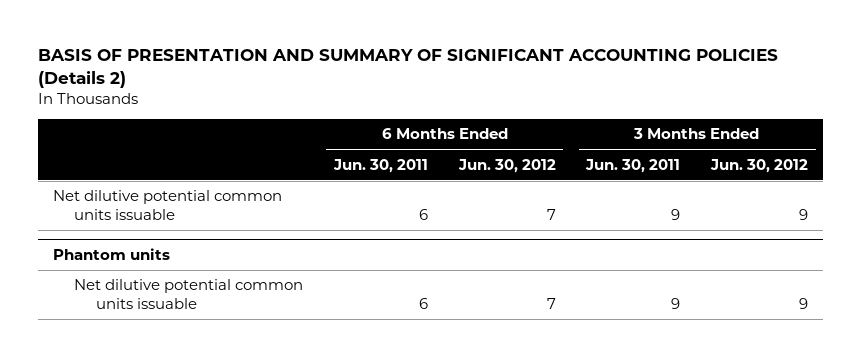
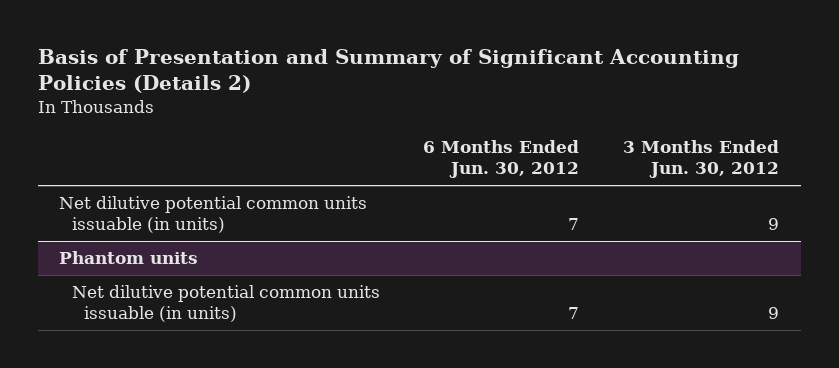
- BASIS OF PRESENTATION AND SUMMARY OF SIGNIFICANT ACCOUNTING POLICIES (Details 2)
+ Basis of Presentation and Summary of Significant Accounting Policies (Details 2)
- | 6 Months Ended Jun. 30, 2011 | 6 Months Ended Jun. 30, 2012 | 3 Months Ended Jun. 30, 2011 | 3 Months Ended Jun. 30, 2012
+ | 6 Months Ended Jun. 30, 2012 | 3 Months Ended Jun. 30, 2012
- Net dilutive potential common units issuable | 6 | 7 | 9 | 9
+ Net dilutive potential common units issuable (in units) | 7 | 9
@ Phantom units
- Net dilutive potential common units issuable | 6 | 7 | 9 | 9
+ Net dilutive potential common units issuable (in units) | 7 | 9

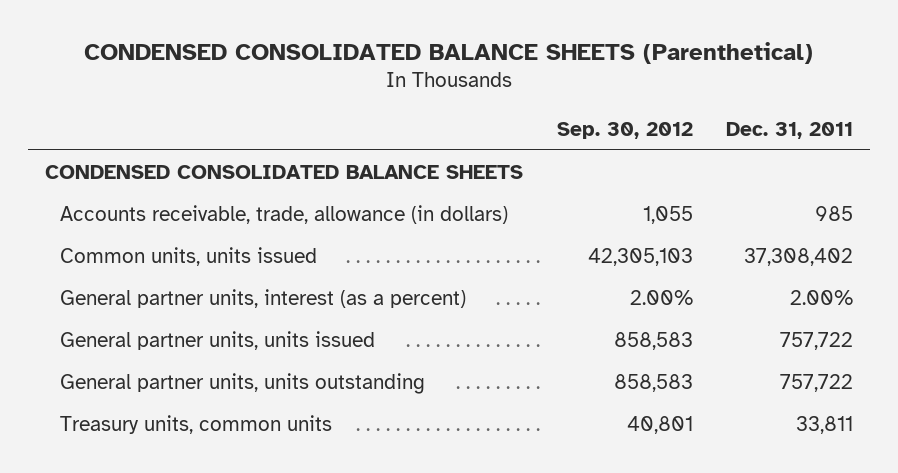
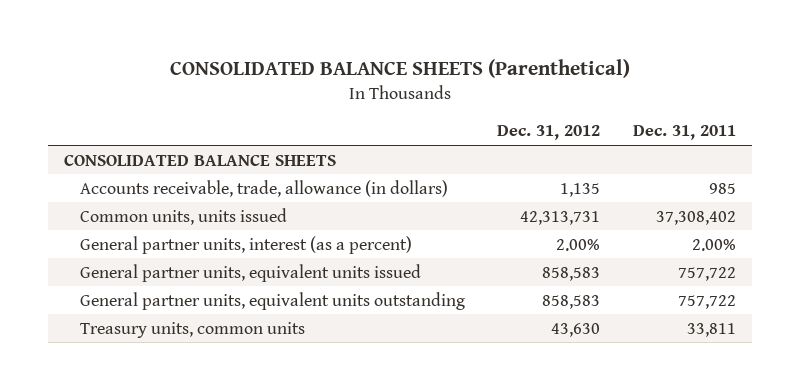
- CONDENSED CONSOLIDATED BALANCE SHEETS (Parenthetical)
+ CONSOLIDATED BALANCE SHEETS (Parenthetical)
- | Sep. 30, 2012 | Dec. 31, 2011
+ | Dec. 31, 2012 | Dec. 31, 2011
- CONDENSED CONSOLIDATED BALANCE SHEETS
+ CONSOLIDATED BALANCE SHEETS
- General partner units, units issued | 858,583 | 757,722
- General partner units, units outstanding | 858,583 | 757,722
+ General partner units, equivalent units issued | 858,583 | 757,722
+ General partner units, equivalent units outstanding | 858,583 | 757,722

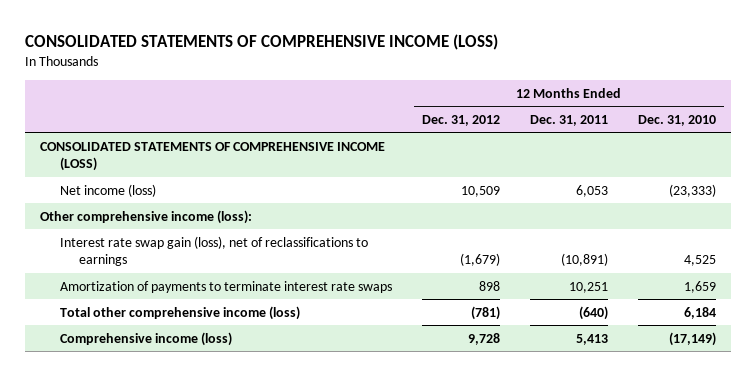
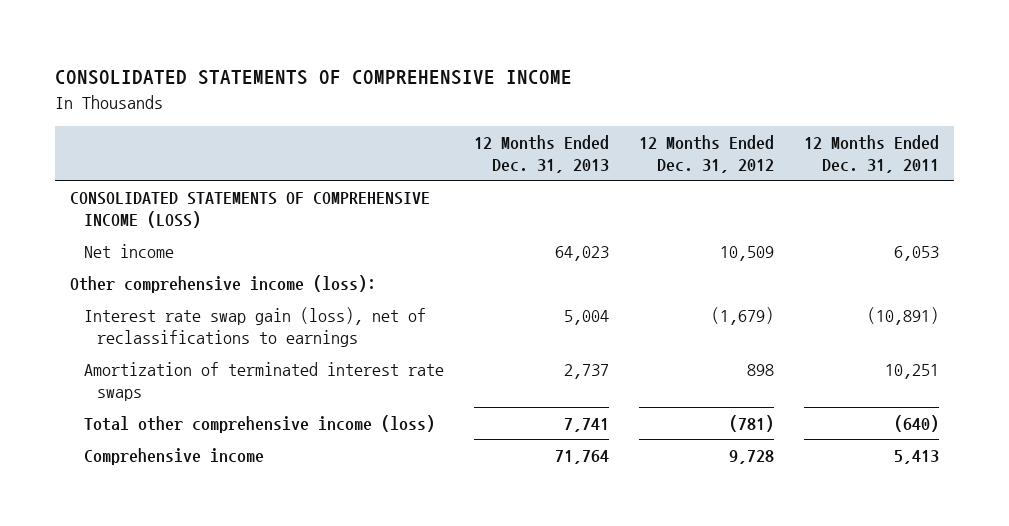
- CONSOLIDATED STATEMENTS OF COMPREHENSIVE INCOME (LOSS)
+ CONSOLIDATED STATEMENTS OF COMPREHENSIVE INCOME
- | 12 Months Ended Dec. 31, 2012 | 12 Months Ended Dec. 31, 2011 | 12 Months Ended Dec. 31, 2010
+ | 12 Months Ended Dec. 31, 2013 | 12 Months Ended Dec. 31, 2012 | 12 Months Ended Dec. 31, 2011
- Net income (loss) | 10,509 | 6,053 | (23,333)
+ Net income | 64,023 | 10,509 | 6,053
- Amortization of payments to terminate interest rate swaps | 898 | 10,251 | 1,659
+ Amortization of terminated interest rate swaps | 2,737 | 898 | 10,251
- Comprehensive income (loss) | 9,728 | 5,413 | (17,149)
+ Comprehensive income | 71,764 | 9,728 | 5,413

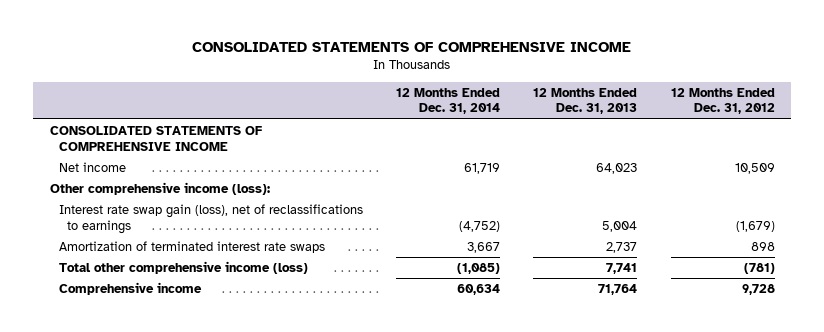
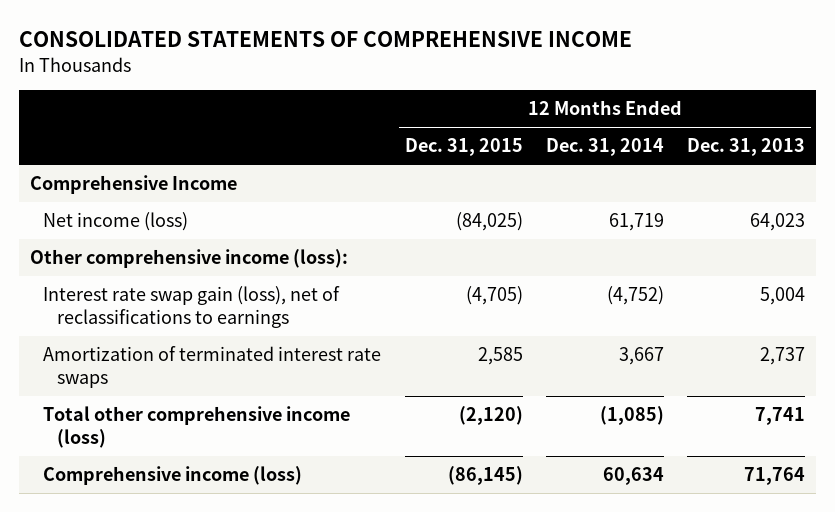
- | 12 Months Ended Dec. 31, 2014 | 12 Months Ended Dec. 31, 2013 | 12 Months Ended Dec. 31, 2012
+ | 12 Months Ended Dec. 31, 2015 | 12 Months Ended Dec. 31, 2014 | 12 Months Ended Dec. 31, 2013
- CONSOLIDATED STATEMENTS OF COMPREHENSIVE INCOME
- Net income | 61,719 | 64,023 | 10,509
+ Comprehensive Income
+ Net income (loss) | (84,025) | 61,719 | 64,023
- Comprehensive income | 60,634 | 71,764 | 9,728
+ Comprehensive income (loss) | (86,145) | 60,634 | 71,764

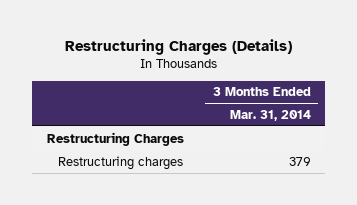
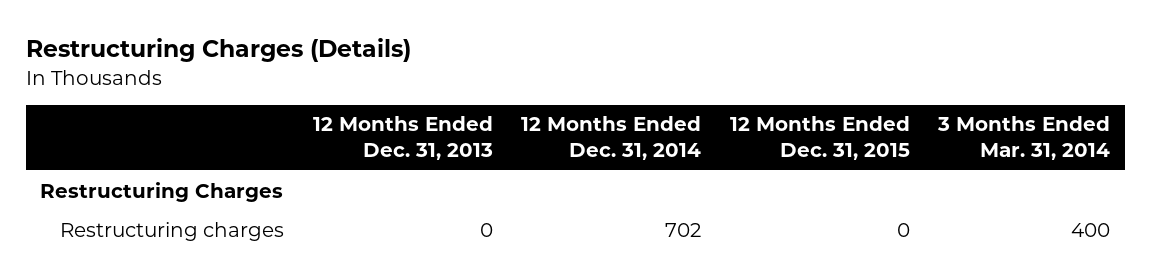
- | 3 Months Ended Mar. 31, 2014
+ | 12 Months Ended Dec. 31, 2013 | 12 Months Ended Dec. 31, 2014 | 12 Months Ended Dec. 31, 2015 | 3 Months Ended Mar. 31, 2014
- Restructuring charges | 379
+ Restructuring charges | 0 | 702 | 0 | 400

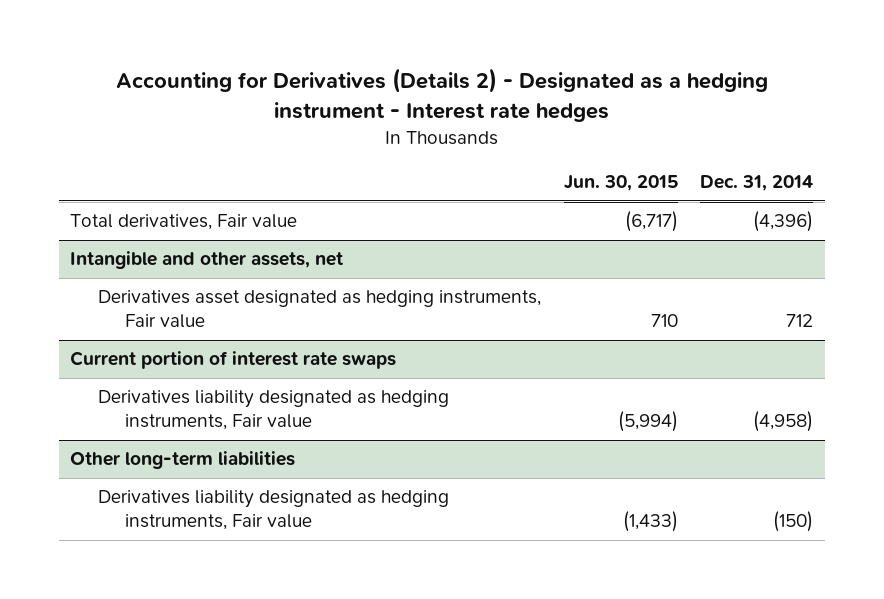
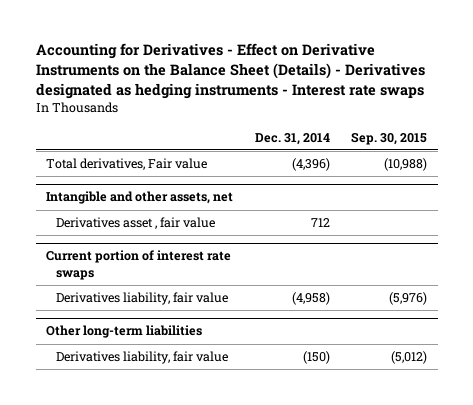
- Accounting for Derivatives (Details 2) - Designated as a hedging instrument - Interest rate hedges
+ Accounting for Derivatives - Effect on Derivative Instruments on the Balance Sheet (Details) - Derivatives designated as hedging instruments - Interest rate swaps
- | Jun. 30, 2015 | Dec. 31, 2014
+ | Dec. 31, 2014 | Sep. 30, 2015
@ Intangible and other assets, net
- Derivatives asset designated as hedging instruments, Fair value | 710 | 712
+ Derivatives asset , fair value | 712 |
@ Current portion of interest rate swaps
- Derivatives liability designated as hedging instruments, Fair value | (5,994) | (4,958)
+ Derivatives liability, fair value | (4,958) | (5,976)
@ Other long-term liabilities
- Derivatives liability designated as hedging instruments, Fair value | (1,433) | (150)
+ Derivatives liability, fair value | (150) | (5,012)

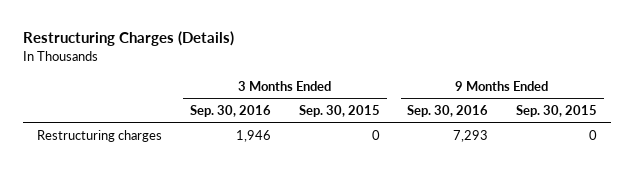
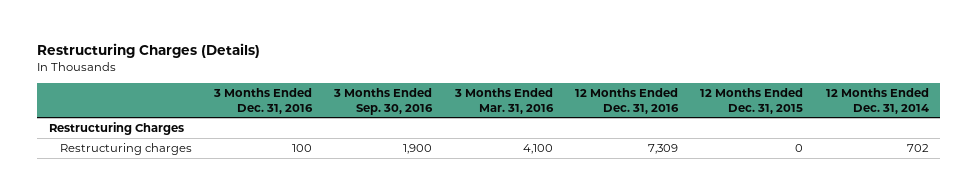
- | 3 Months Ended Sep. 30, 2016 | 3 Months Ended Sep. 30, 2015 | 9 Months Ended Sep. 30, 2016 | 9 Months Ended Sep. 30, 2015
+ | 3 Months Ended Dec. 31, 2016 | 3 Months Ended Sep. 30, 2016 | 3 Months Ended Mar. 31, 2016 | 12 Months Ended Dec. 31, 2016 | 12 Months Ended Dec. 31, 2015 | 12 Months Ended Dec. 31, 2014
- Restructuring charges | 1,946 | 0 | 7,293 | 0
+ Restructuring Charges
+ Restructuring charges | 100 | 1,900 | 4,100 | 7,309 | 0 | 702

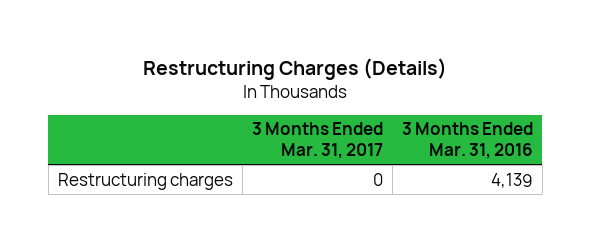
- | 3 Months Ended Dec. 31, 2016 | 3 Months Ended Sep. 30, 2016 | 3 Months Ended Mar. 31, 2016 | 12 Months Ended Dec. 31, 2016 | 12 Months Ended Dec. 31, 2015 | 12 Months Ended Dec. 31, 2014
+ | 3 Months Ended Mar. 31, 2017 | 3 Months Ended Mar. 31, 2016
- Restructuring Charges
- Restructuring charges | 100 | 1,900 | 4,100 | 7,309 | 0 | 702
+ Restructuring charges | 0 | 4,139

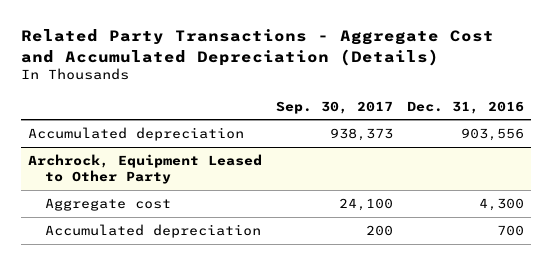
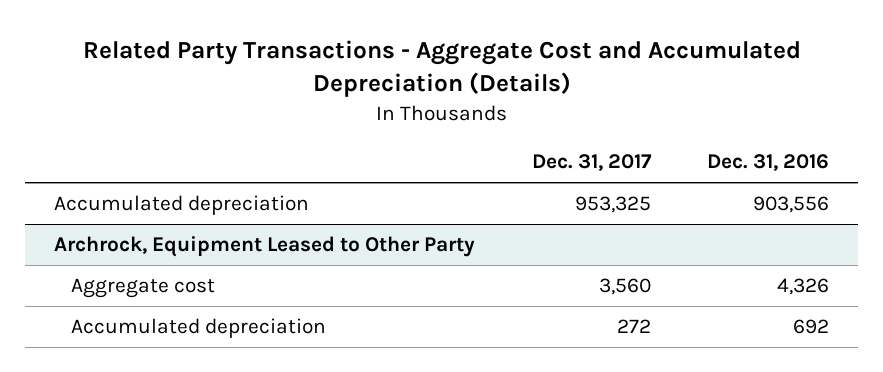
- | Sep. 30, 2017 | Dec. 31, 2016
+ | Dec. 31, 2017 | Dec. 31, 2016
@ Archrock, Equipment Leased to Other Party
- Aggregate cost | 24,100 | 4,300
- Accumulated depreciation | 200 | 700
+ Aggregate cost | 3,560 | 4,326
+ Accumulated depreciation | 272 | 692

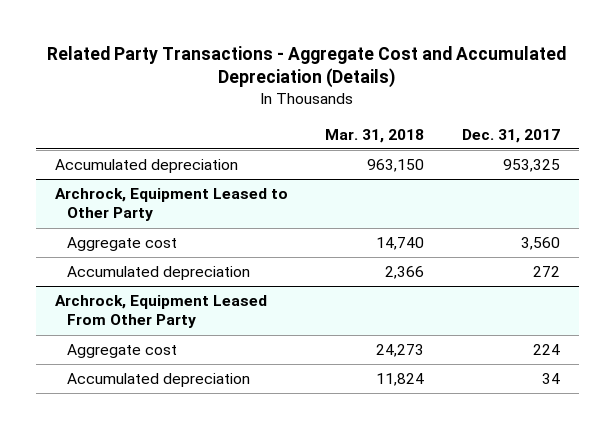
- | Dec. 31, 2017 | Dec. 31, 2016
+ | Mar. 31, 2018 | Dec. 31, 2017
+ Archrock, Equipment Leased From Other Party
+ Aggregate cost | 24,273 | 224
+ Accumulated depreciation | 11,824 | 34

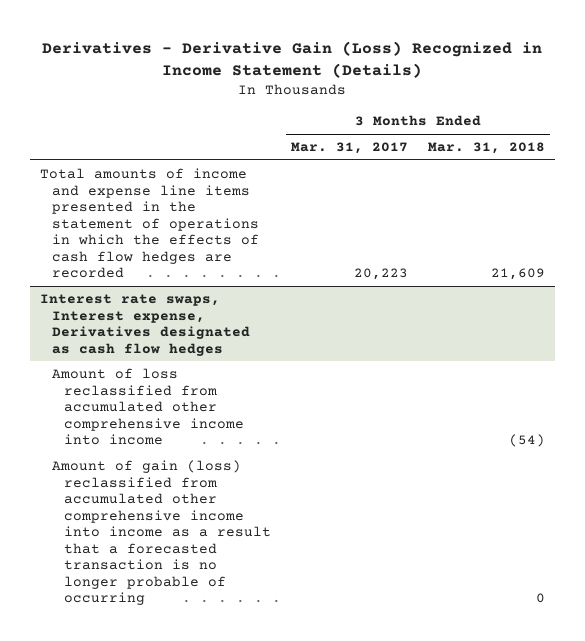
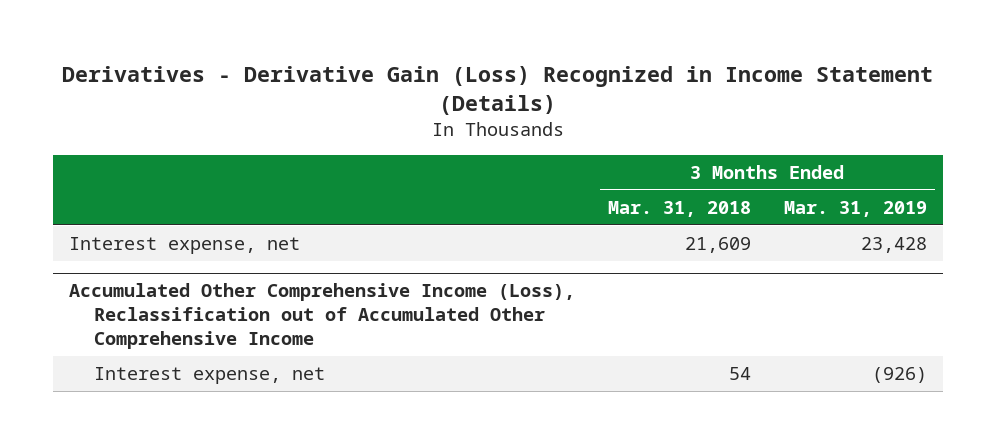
- | 3 Months Ended Mar. 31, 2017 | 3 Months Ended Mar. 31, 2018
+ | 3 Months Ended Mar. 31, 2018 | 3 Months Ended Mar. 31, 2019
- Total amounts of income and expense line items presented in the statement of operations in which the effects of cash flow hedges are recorded | 20,223 | 21,609
- Interest rate swaps, Interest expense, Derivatives designated as cash flow hedges
- Amount of loss reclassified from accumulated other comprehensive income into income | | (54)
- Amount of gain (loss) reclassified from accumulated other comprehensive income into income as a result that a forecasted transaction is no longer probable of occurring | | 0
+ Interest expense, net | 21,609 | 23,428
+ Accumulated Other Comprehensive Income (Loss), Reclassification out of Accumulated Other Comprehensive Income
+ Interest expense, net | 54 | (926)

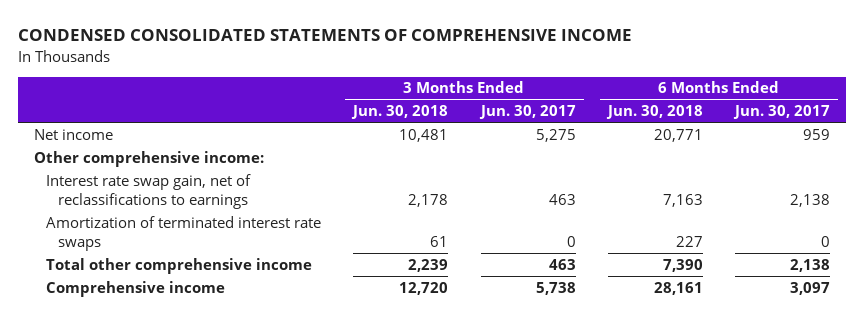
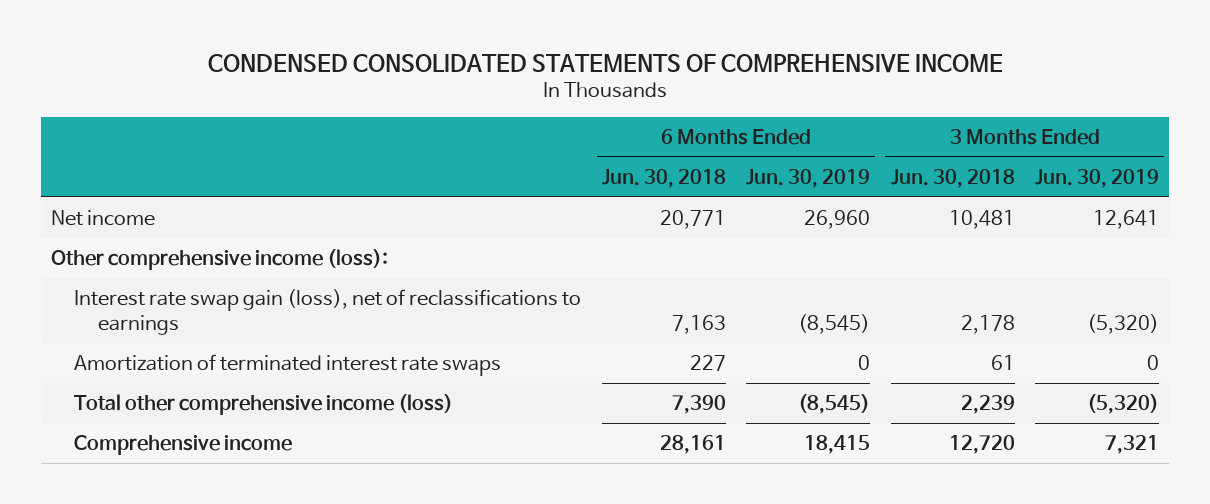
- | 3 Months Ended Jun. 30, 2018 | 3 Months Ended Jun. 30, 2017 | 6 Months Ended Jun. 30, 2018 | 6 Months Ended Jun. 30, 2017
+ | 6 Months Ended Jun. 30, 2018 | 6 Months Ended Jun. 30, 2019 | 3 Months Ended Jun. 30, 2018 | 3 Months Ended Jun. 30, 2019
- Other comprehensive income:
- Interest rate swap gain, net of reclassifications to earnings | 2,178 | 463 | 7,163 | 2,138
+ Other comprehensive income (loss):
+ Interest rate swap gain (loss), net of reclassifications to earnings | 7,163 | (8,545) | 2,178 | (5,320)
- Total other comprehensive income | 2,239 | 463 | 7,390 | 2,138
+ Total other comprehensive income (loss) | 7,390 | (8,545) | 2,239 | (5,320)

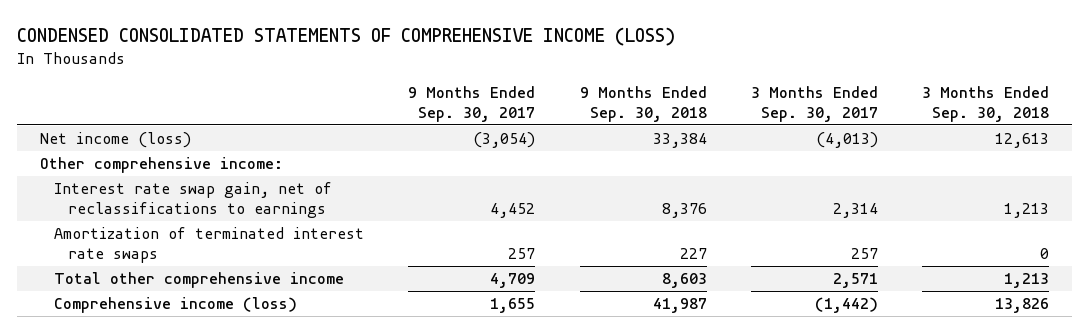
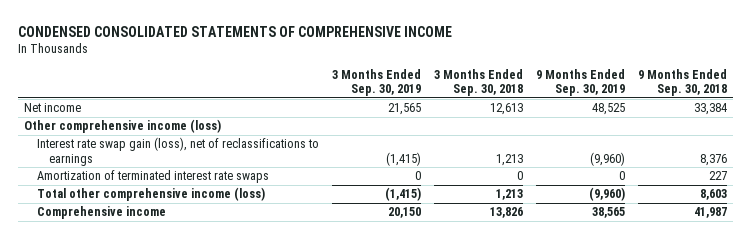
- CONDENSED CONSOLIDATED STATEMENTS OF COMPREHENSIVE INCOME (LOSS)
+ CONDENSED CONSOLIDATED STATEMENTS OF COMPREHENSIVE INCOME
- | 9 Months Ended Sep. 30, 2017 | 9 Months Ended Sep. 30, 2018 | 3 Months Ended Sep. 30, 2017 | 3 Months Ended Sep. 30, 2018
+ | 3 Months Ended Sep. 30, 2019 | 3 Months Ended Sep. 30, 2018 | 9 Months Ended Sep. 30, 2019 | 9 Months Ended Sep. 30, 2018
- Net income (loss) | (3,054) | 33,384 | (4,013) | 12,613
- Other comprehensive income:
- Interest rate swap gain, net of reclassifications to earnings | 4,452 | 8,376 | 2,314 | 1,213
+ Net income | 21,565 | 12,613 | 48,525 | 33,384
+ Other comprehensive income (loss)
+ Interest rate swap gain (loss), net of reclassifications to earnings | (1,415) | 1,213 | (9,960) | 8,376
- Total other comprehensive income | 4,709 | 8,603 | 2,571 | 1,213
- Comprehensive income (loss) | 1,655 | 41,987 | (1,442) | 13,826
+ Total other comprehensive income (loss) | (1,415) | 1,213 | (9,960) | 8,603
+ Comprehensive income | 20,150 | 13,826 | 38,565 | 41,987

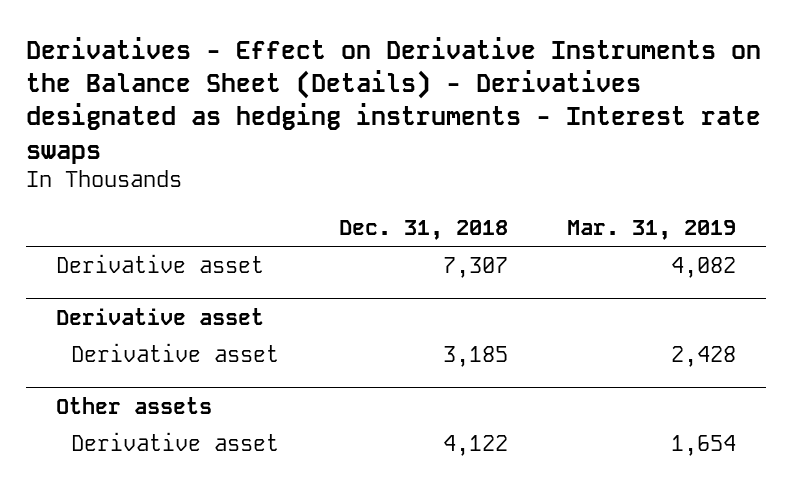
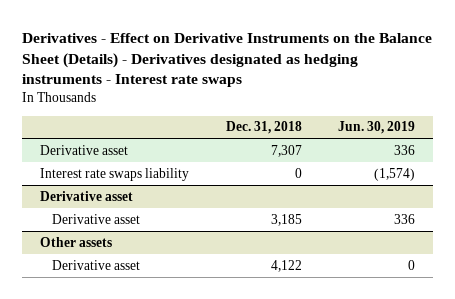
- | Dec. 31, 2018 | Mar. 31, 2019
+ | Dec. 31, 2018 | Jun. 30, 2019
+ Interest rate swaps liability | 0 | (1,574)

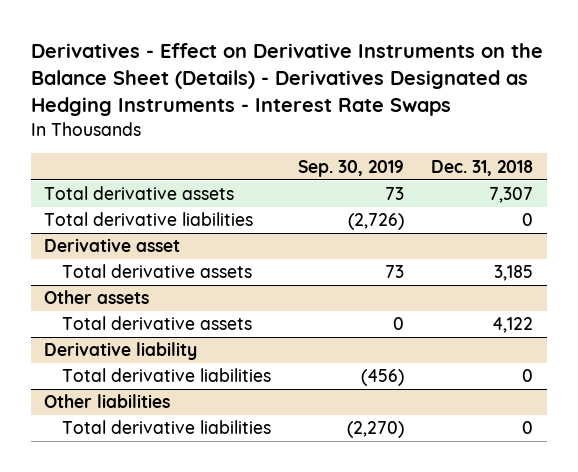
- Derivatives - Effect on Derivative Instruments on the Balance Sheet (Details) - Derivatives designated as hedging instruments - Interest rate swaps
+ Derivatives - Effect on Derivative Instruments on the Balance Sheet (Details) - Derivatives Designated as Hedging Instruments - Interest Rate Swaps
- | Dec. 31, 2018 | Jun. 30, 2019
+ | Sep. 30, 2019 | Dec. 31, 2018
- Derivative asset | 7,307 | 336
- Interest rate swaps liability | 0 | (1,574)
+ Total derivative assets | 73 | 7,307
+ Total derivative liabilities | (2,726) | 0
@ Derivative asset
- Derivative asset | 3,185 | 336
+ Total derivative assets | 73 | 3,185
@ Other assets
- Derivative asset | 4,122 | 0
+ Total derivative assets | 0 | 4,122
+ Derivative liability
+ Total derivative liabilities | (456) | 0
+ Other liabilities
+ Total derivative liabilities | (2,270) | 0

